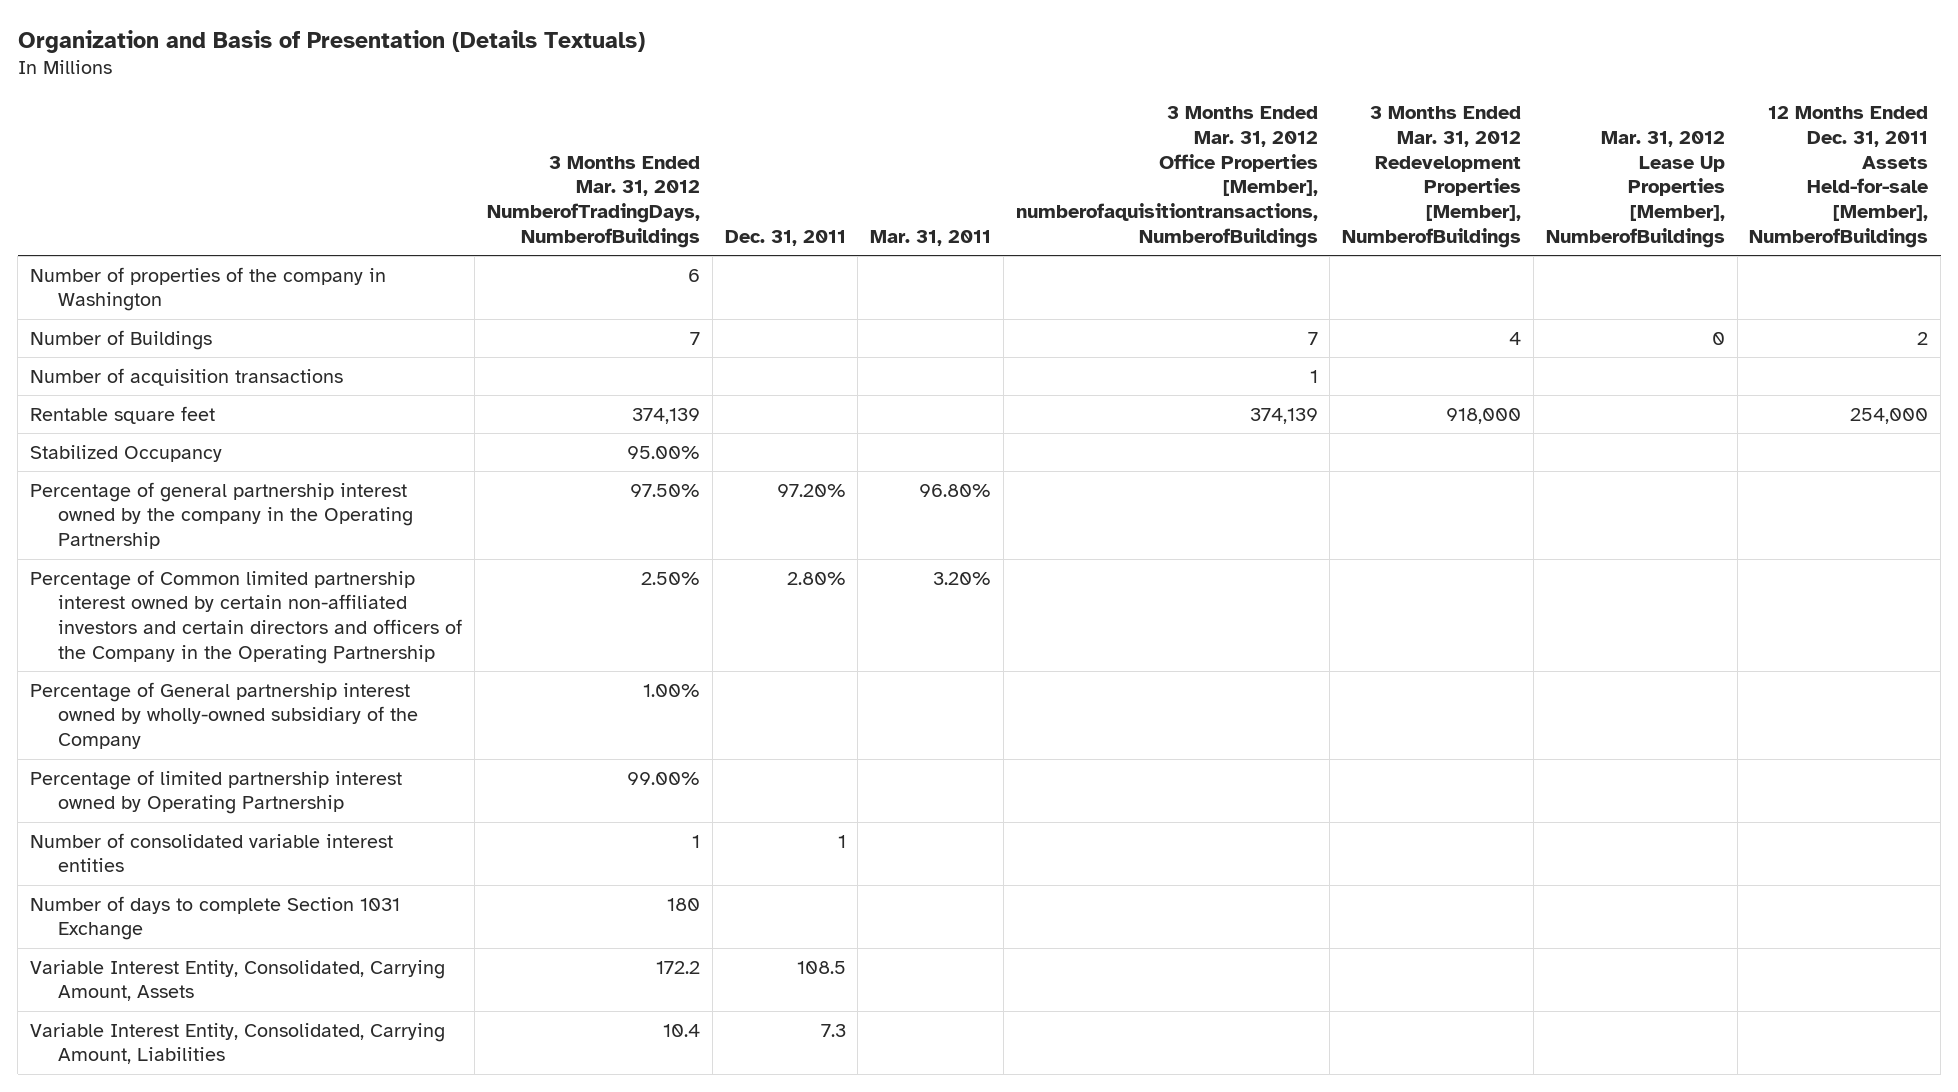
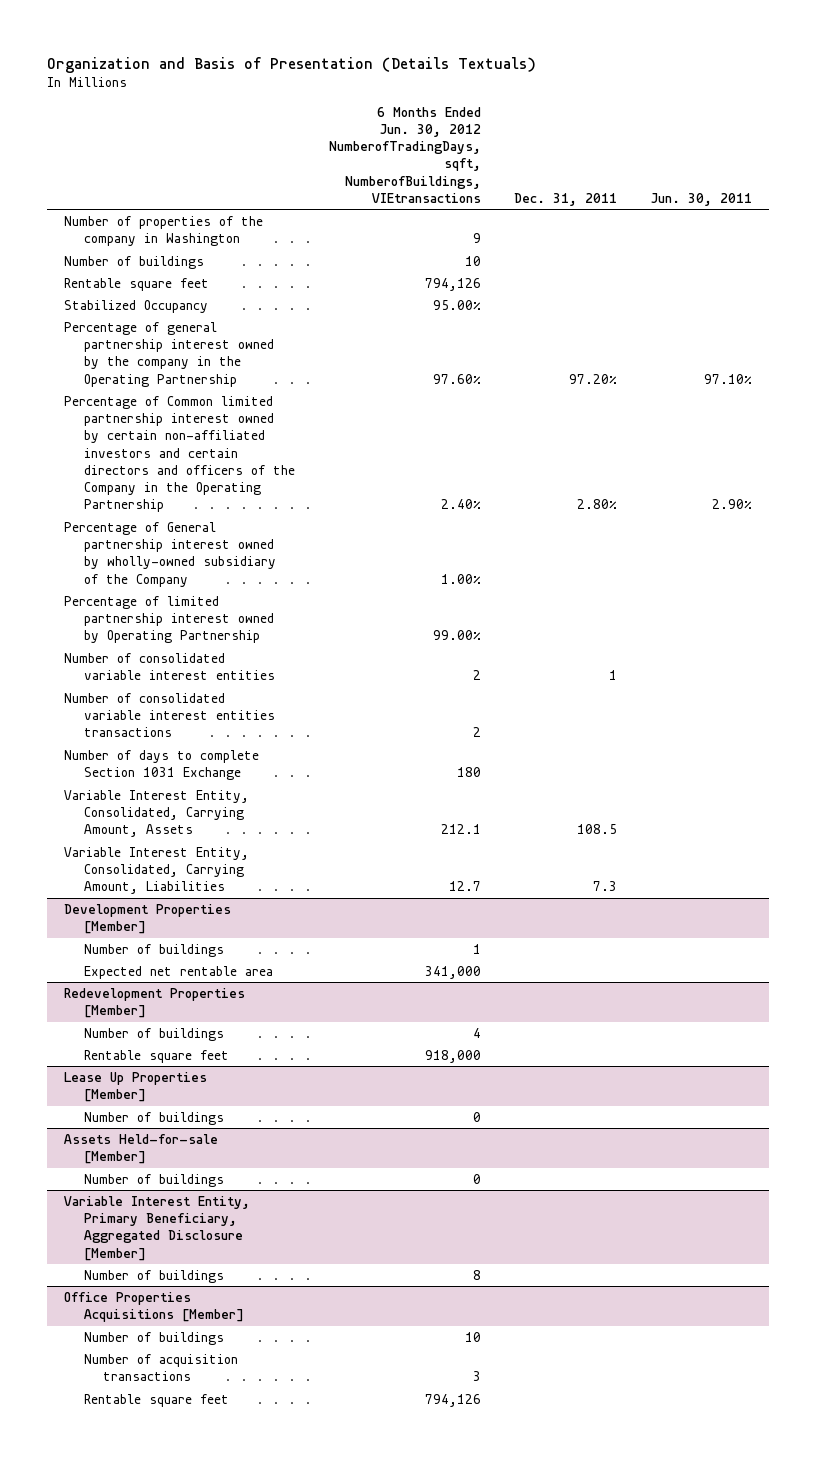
- | 3 Months Ended Mar. 31, 2012 NumberofTradingDays, NumberofBuildings | Dec. 31, 2011 | Mar. 31, 2011 | 3 Months Ended Mar. 31, 2012 Office Properties [Member], numberofaquisitiontransactions, NumberofBuildings | 3 Months Ended Mar. 31, 2012 Redevelopment Properties [Member], NumberofBuildings | Mar. 31, 2012 Lease Up Properties [Member], NumberofBuildings | 12 Months Ended Dec. 31, 2011 Assets Held-for-sale [Member], NumberofBuildings
+ | 6 Months Ended Jun. 30, 2012 NumberofTradingDays, sqft, NumberofBuildings, VIEtransactions | Dec. 31, 2011 | Jun. 30, 2011
- Number of Buildings | 7 | | | 7 | 4 | 0 | 2
- Number of acquisition transactions | | | | 1 | | |
+ Number of buildings | 10 | |
+ Number of consolidated variable interest entities transactions | 2 | |
+ Development Properties [Member]
+ Number of buildings | 1 | |
+ Expected net rentable area | 341,000 | |
+ Redevelopment Properties [Member]
+ Number of buildings | 4 | |
+ Rentable square feet | 918,000 | |
+ Lease Up Properties [Member]
+ Number of buildings | 0 | |
+ Assets Held-for-sale [Member]
+ Number of buildings | 0 | |
+ Variable Interest Entity, Primary Beneficiary, Aggregated Disclosure [Member]
+ Number of buildings | 8 | |
+ Office Properties Acquisitions [Member]
+ Number of buildings | 10 | |
+ Number of acquisition transactions | 3 | |
+ Rentable square feet | 794,126 | |

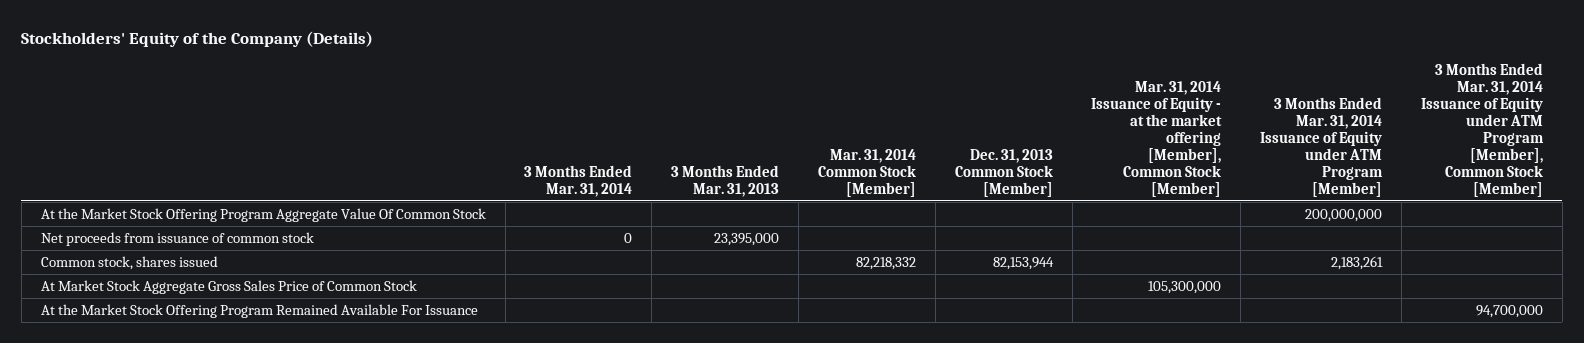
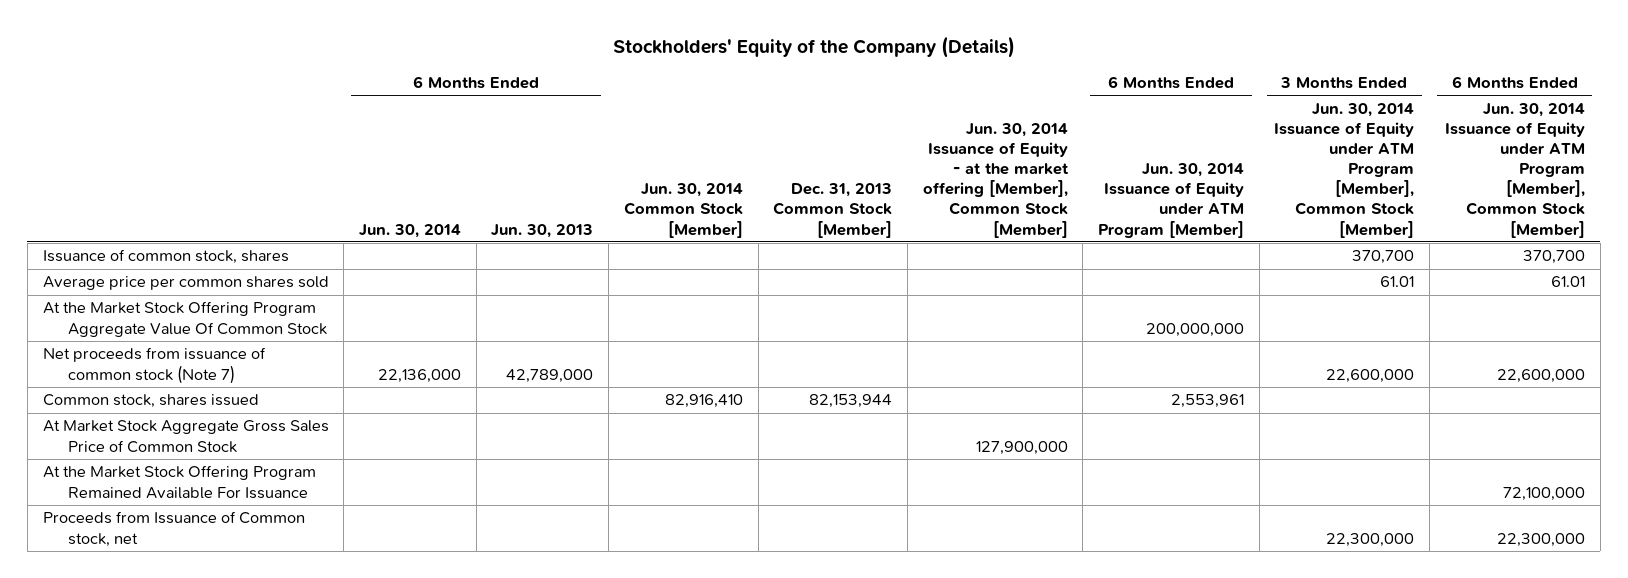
- | 3 Months Ended Mar. 31, 2014 | 3 Months Ended Mar. 31, 2013 | Mar. 31, 2014 Common Stock [Member] | Dec. 31, 2013 Common Stock [Member] | Mar. 31, 2014 Issuance of Equity - at the market offering [Member], Common Stock [Member] | 3 Months Ended Mar. 31, 2014 Issuance of Equity under ATM Program [Member] | 3 Months Ended Mar. 31, 2014 Issuance of Equity under ATM Program [Member], Common Stock [Member]
+ | 6 Months Ended Jun. 30, 2014 | 6 Months Ended Jun. 30, 2013 | Jun. 30, 2014 Common Stock [Member] | Dec. 31, 2013 Common Stock [Member] | Jun. 30, 2014 Issuance of Equity - at the market offering [Member], Common Stock [Member] | 6 Months Ended Jun. 30, 2014 Issuance of Equity under ATM Program [Member] | 3 Months Ended Jun. 30, 2014 Issuance of Equity under ATM Program [Member], Common Stock [Member] | 6 Months Ended Jun. 30, 2014 Issuance of Equity under ATM Program [Member], Common Stock [Member]
+ Issuance of common stock, shares | | | | | | | 370,700 | 370,700
+ Average price per common shares sold | | | | | | | 61.01 | 61.01
- Net proceeds from issuance of common stock | 0 | 23,395,000 | | | | |
+ Net proceeds from issuance of common stock (Note 7) | 22,136,000 | 42,789,000 | | | | | 22,600,000 | 22,600,000
+ Proceeds from Issuance of Common stock, net | | | | | | | 22,300,000 | 22,300,000

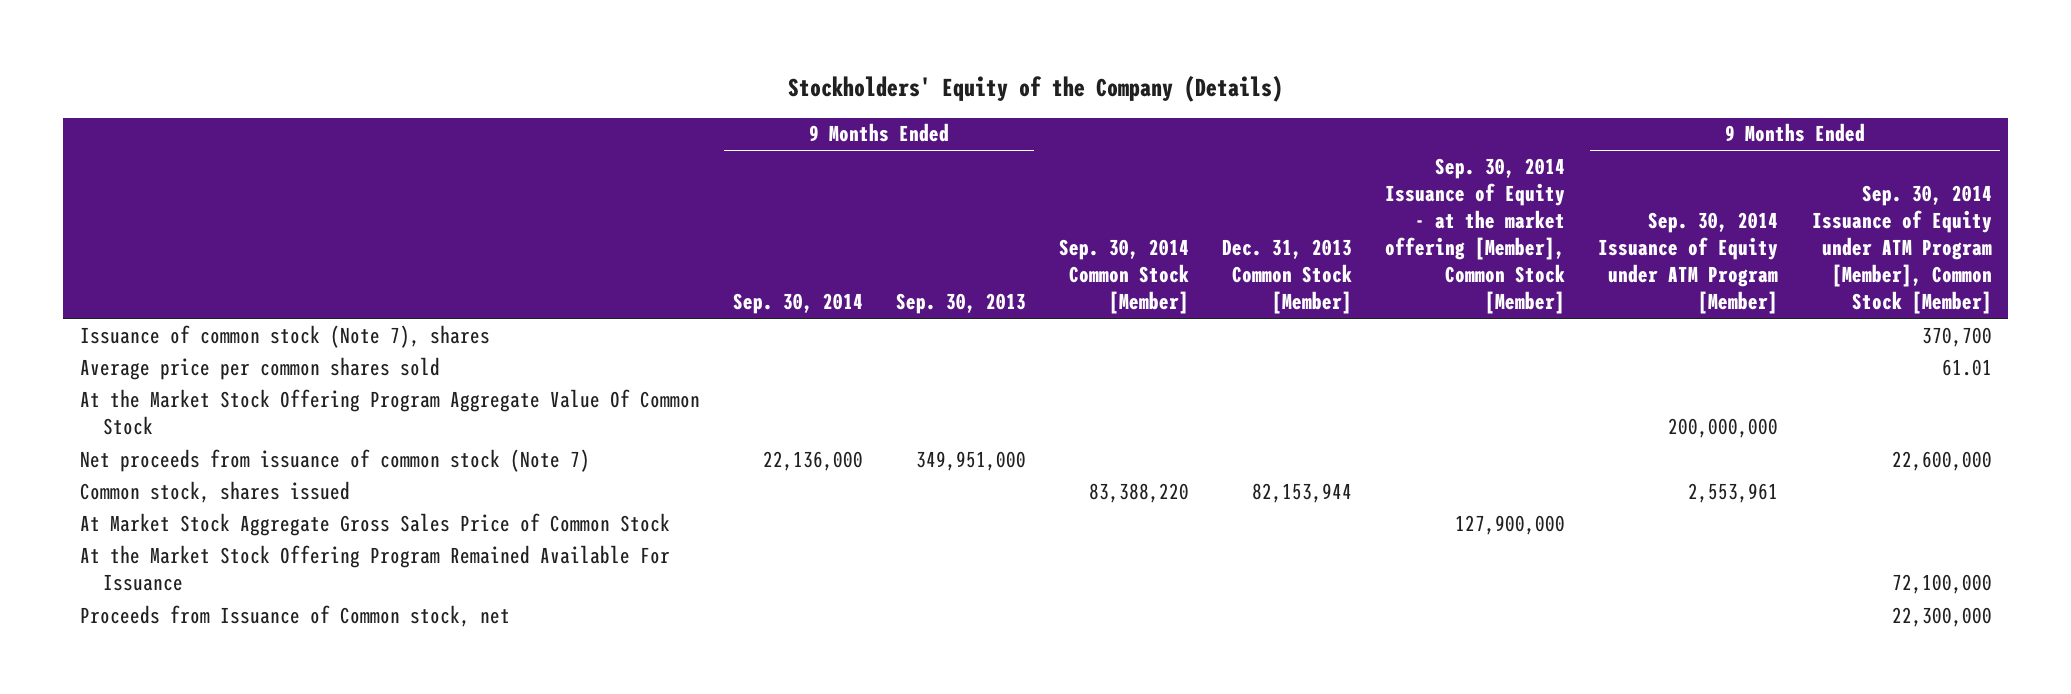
- | 6 Months Ended Jun. 30, 2014 | 6 Months Ended Jun. 30, 2013 | Jun. 30, 2014 Common Stock [Member] | Dec. 31, 2013 Common Stock [Member] | Jun. 30, 2014 Issuance of Equity - at the market offering [Member], Common Stock [Member] | 6 Months Ended Jun. 30, 2014 Issuance of Equity under ATM Program [Member] | 3 Months Ended Jun. 30, 2014 Issuance of Equity under ATM Program [Member], Common Stock [Member] | 6 Months Ended Jun. 30, 2014 Issuance of Equity under ATM Program [Member], Common Stock [Member]
+ | 9 Months Ended Sep. 30, 2014 | 9 Months Ended Sep. 30, 2013 | Sep. 30, 2014 Common Stock [Member] | Dec. 31, 2013 Common Stock [Member] | Sep. 30, 2014 Issuance of Equity - at the market offering [Member], Common Stock [Member] | 9 Months Ended Sep. 30, 2014 Issuance of Equity under ATM Program [Member] | 9 Months Ended Sep. 30, 2014 Issuance of Equity under ATM Program [Member], Common Stock [Member]
- Issuance of common stock, shares | | | | | | | 370,700 | 370,700
+ Issuance of common stock (Note 7), shares | | | | | | | 370,700

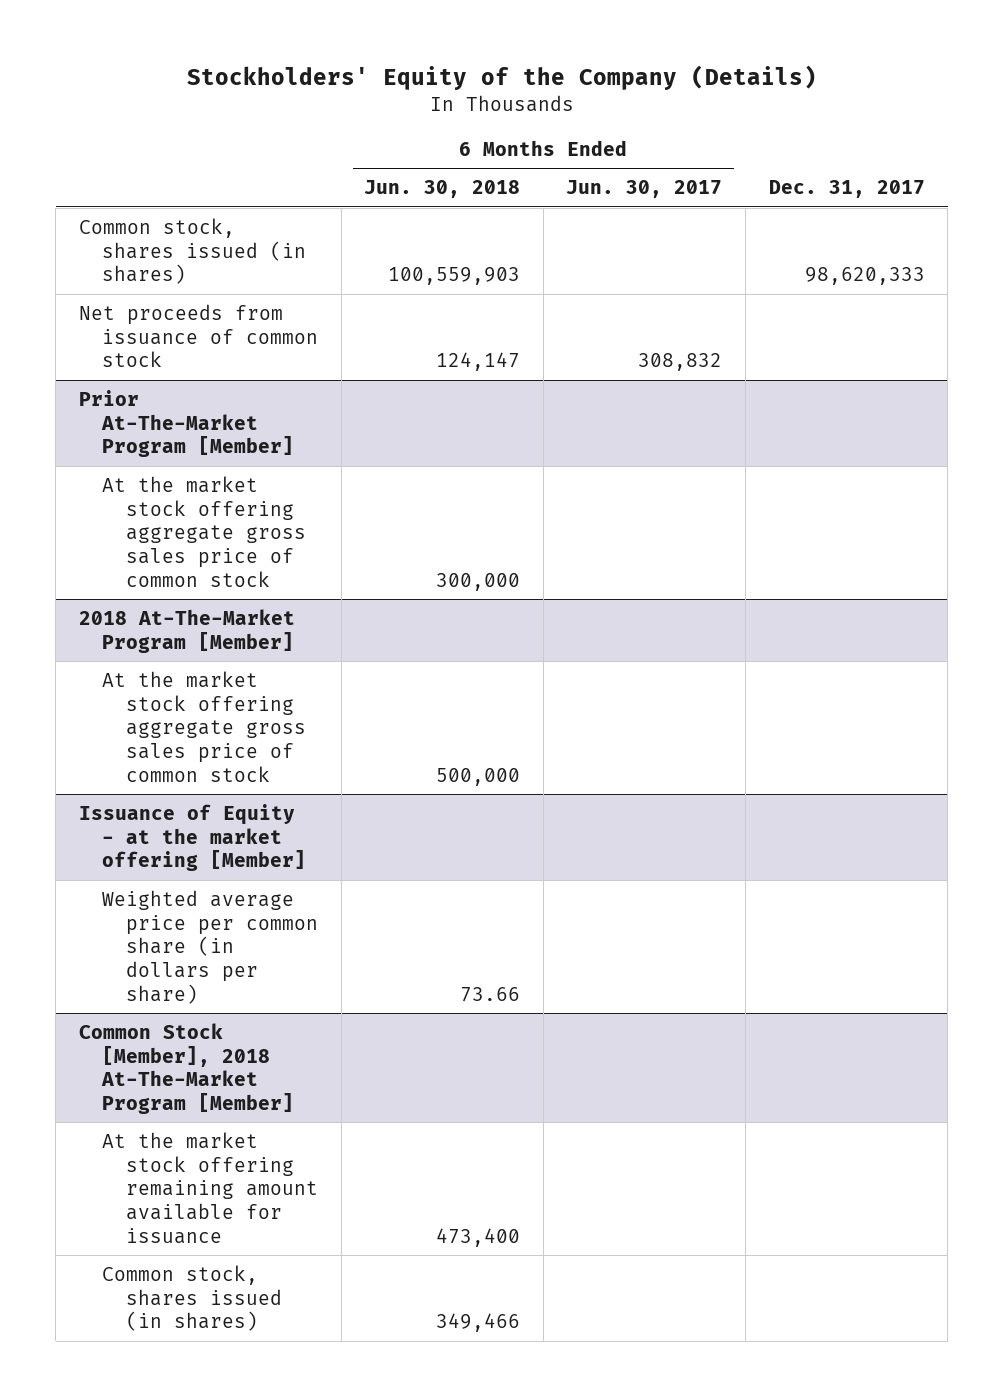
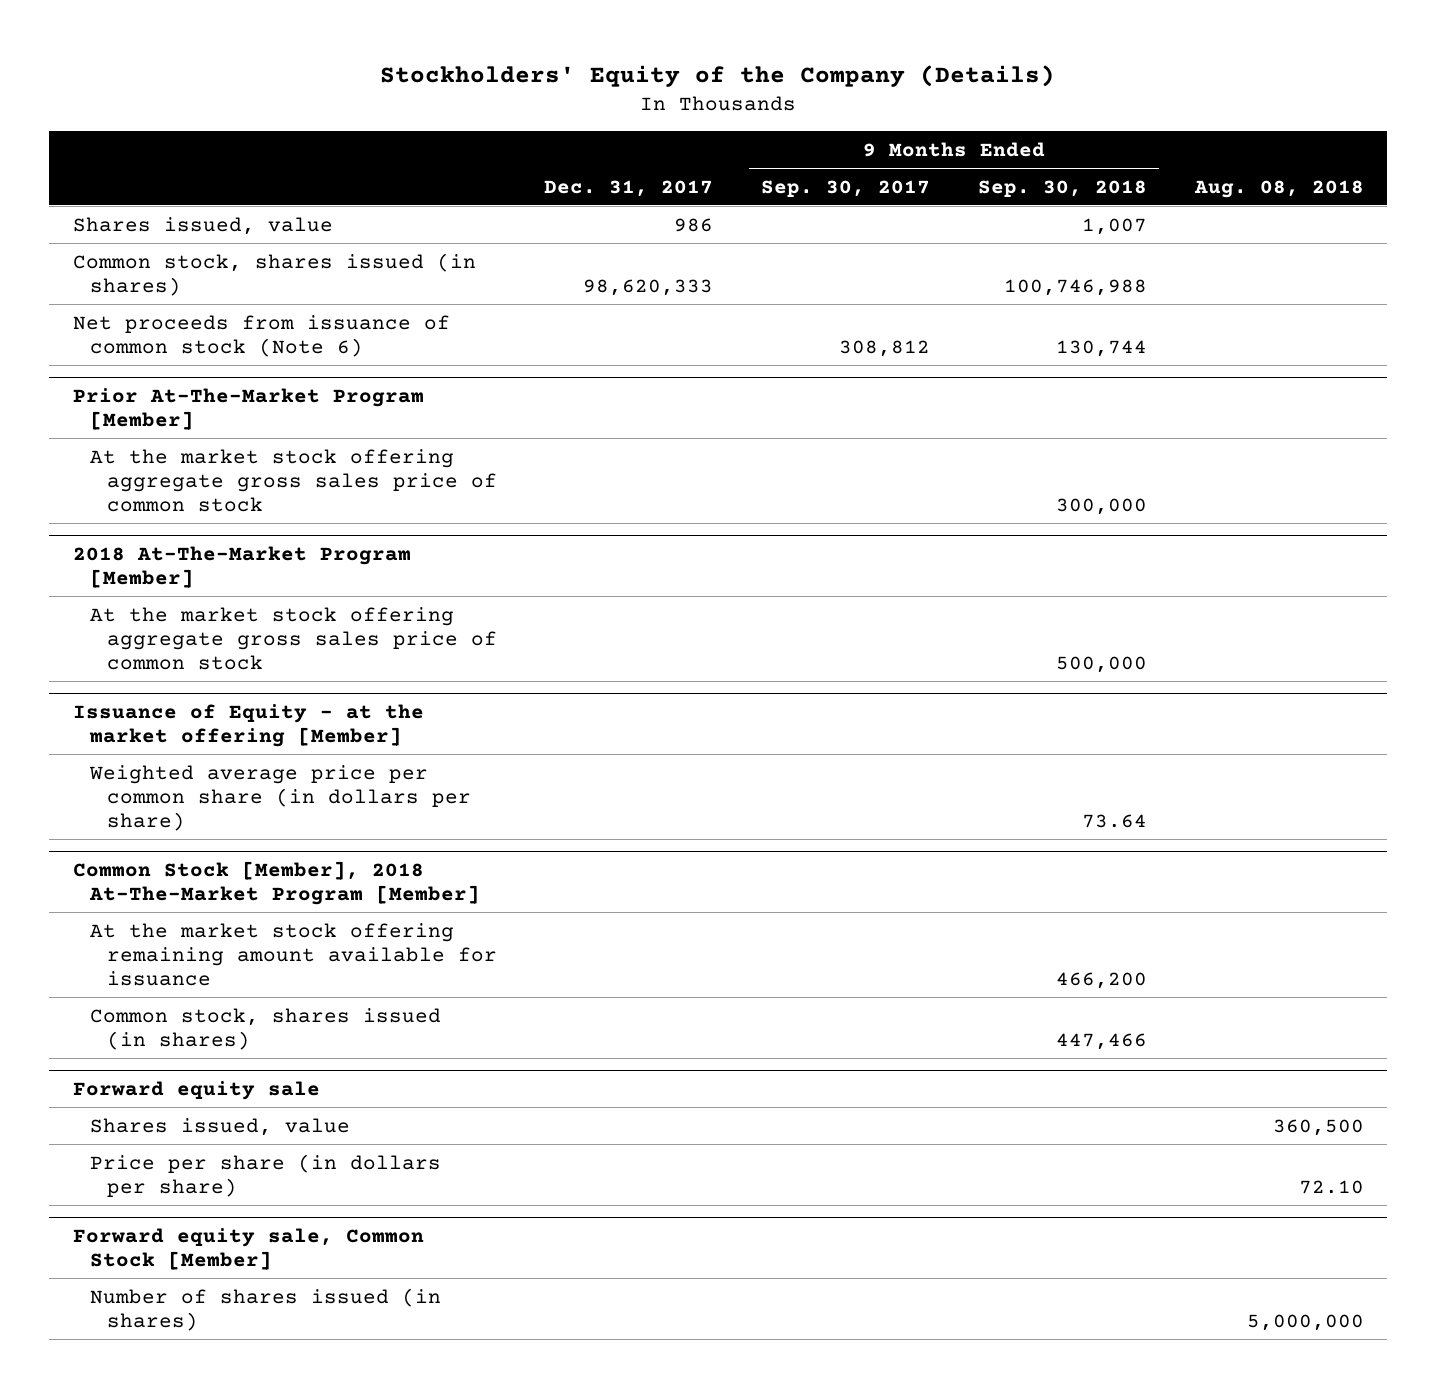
- | 6 Months Ended Jun. 30, 2018 | 6 Months Ended Jun. 30, 2017 | Dec. 31, 2017
+ | Dec. 31, 2017 | 9 Months Ended Sep. 30, 2017 | 9 Months Ended Sep. 30, 2018 | Aug. 08, 2018
+ Shares issued, value | 986 | | 1,007 |
- Net proceeds from issuance of common stock | 124,147 | 308,832 |
+ Net proceeds from issuance of common stock (Note 6) | | 308,812 | 130,744 |
+ Forward equity sale
+ Shares issued, value | | | | 360,500
+ Price per share (in dollars per share) | | | | 72.10
+ Forward equity sale, Common Stock [Member]
+ Number of shares issued (in shares) | | | | 5,000,000

